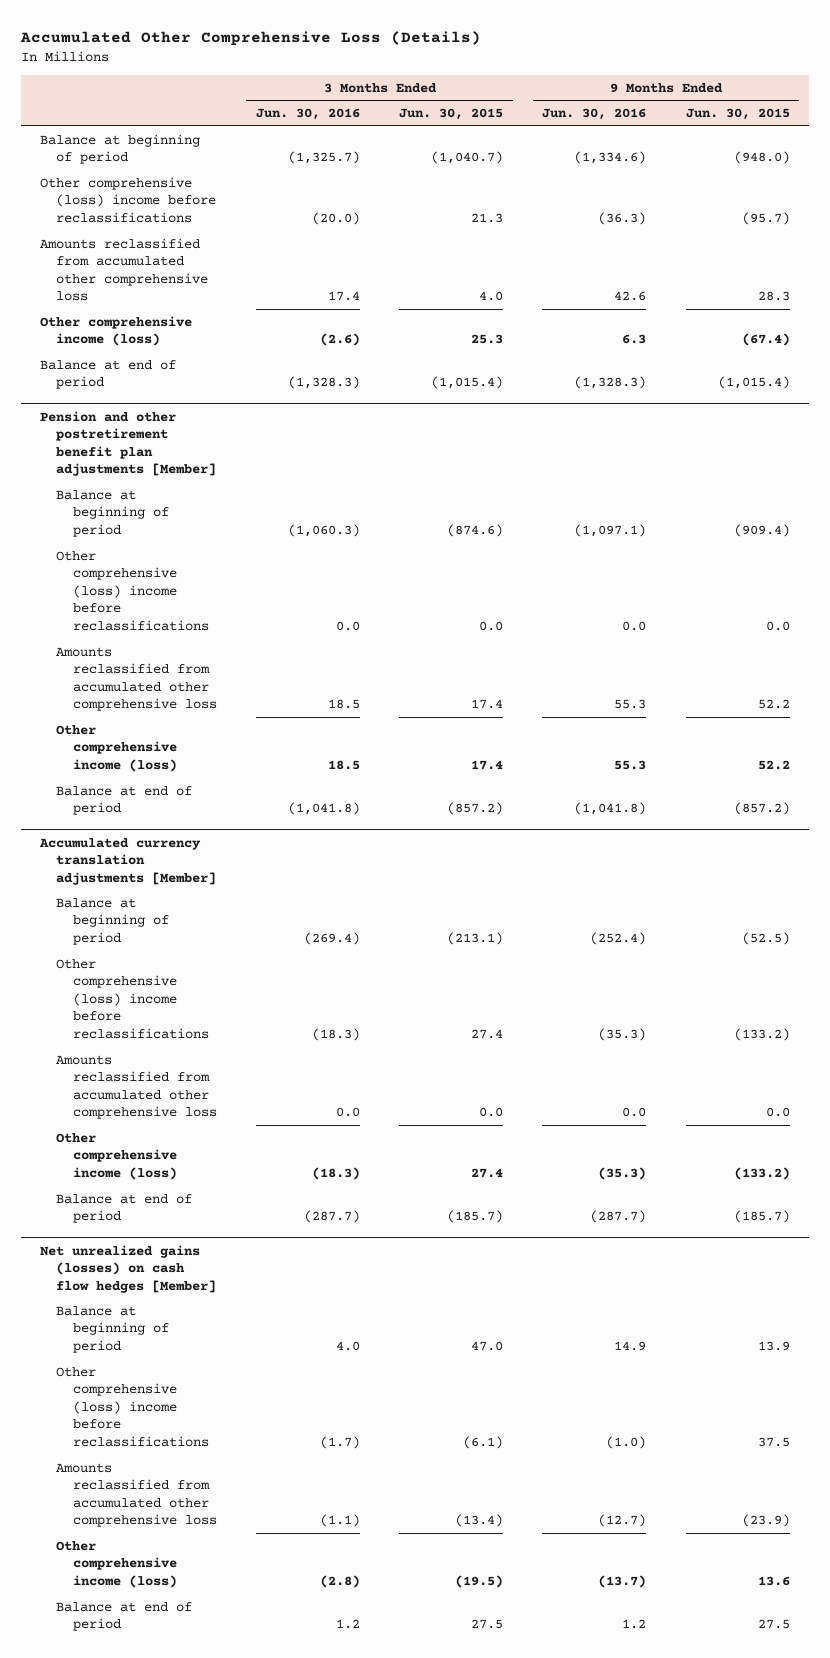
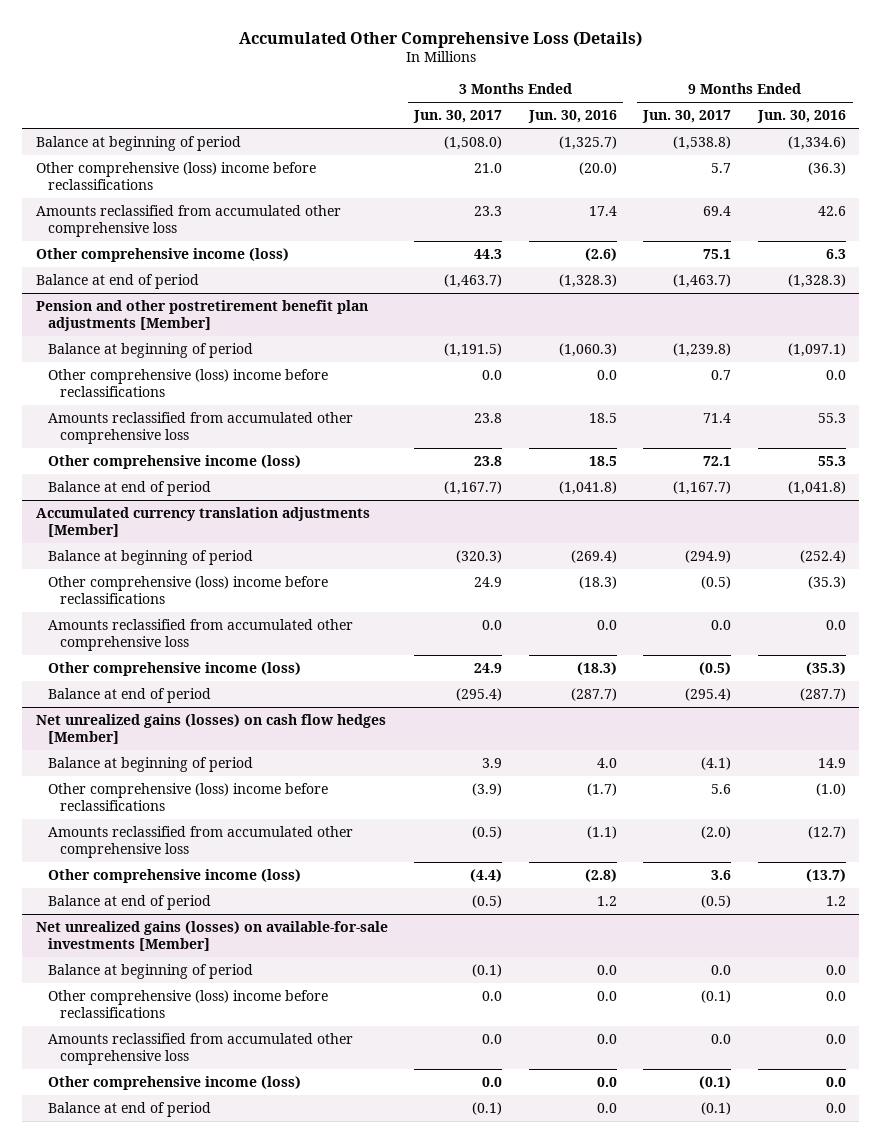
- | 3 Months Ended Jun. 30, 2016 | 3 Months Ended Jun. 30, 2015 | 9 Months Ended Jun. 30, 2016 | 9 Months Ended Jun. 30, 2015
+ | 3 Months Ended Jun. 30, 2017 | 3 Months Ended Jun. 30, 2016 | 9 Months Ended Jun. 30, 2017 | 9 Months Ended Jun. 30, 2016
+ Net unrealized gains (losses) on available-for-sale investments [Member]
+ Balance at beginning of period | (0.1) | 0.0 | 0.0 | 0.0
+ Other comprehensive (loss) income before reclassifications | 0.0 | 0.0 | (0.1) | 0.0
+ Amounts reclassified from accumulated other comprehensive loss | 0.0 | 0.0 | 0.0 | 0.0
+ Other comprehensive income (loss) | 0.0 | 0.0 | (0.1) | 0.0
+ Balance at end of period | (0.1) | 0.0 | (0.1) | 0.0

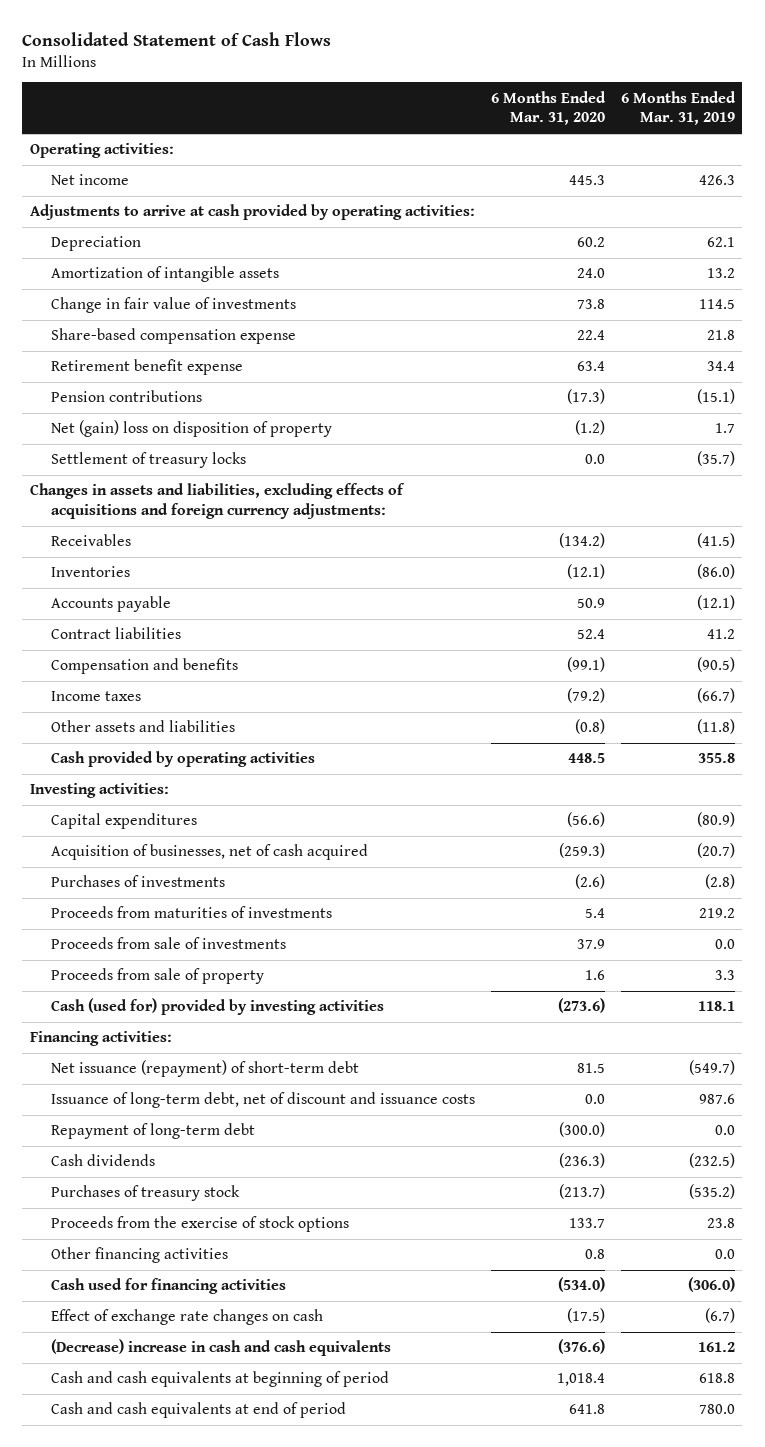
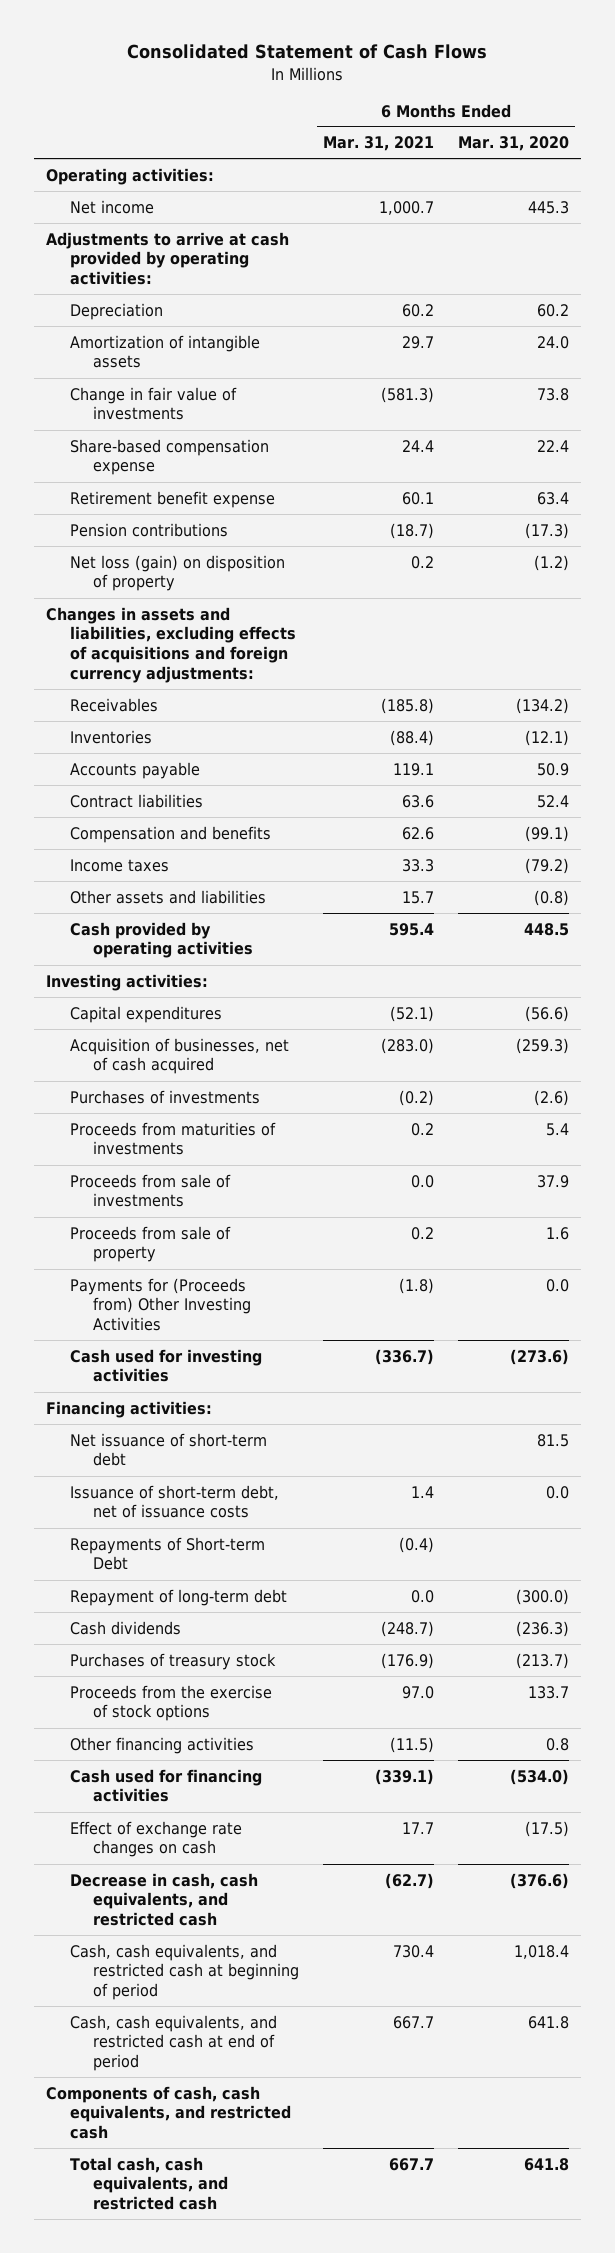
- | 6 Months Ended Mar. 31, 2020 | 6 Months Ended Mar. 31, 2019
+ | 6 Months Ended Mar. 31, 2021 | 6 Months Ended Mar. 31, 2020
- Net (gain) loss on disposition of property | (1.2) | 1.7
- Settlement of treasury locks | 0.0 | (35.7)
+ Net loss (gain) on disposition of property | 0.2 | (1.2)
- Cash (used for) provided by investing activities | (273.6) | 118.1
+ Payments for (Proceeds from) Other Investing Activities | (1.8) | 0.0
+ Cash used for investing activities | (336.7) | (273.6)
- Net issuance (repayment) of short-term debt | 81.5 | (549.7)
- Issuance of long-term debt, net of discount and issuance costs | 0.0 | 987.6
+ Net issuance of short-term debt | | 81.5
+ Issuance of short-term debt, net of issuance costs | 1.4 | 0.0
+ Repayments of Short-term Debt | (0.4) |
- (Decrease) increase in cash and cash equivalents | (376.6) | 161.2
- Cash and cash equivalents at beginning of period | 1,018.4 | 618.8
- Cash and cash equivalents at end of period | 641.8 | 780.0
+ Decrease in cash, cash equivalents, and restricted cash | (62.7) | (376.6)
+ Cash, cash equivalents, and restricted cash at beginning of period | 730.4 | 1,018.4
+ Cash, cash equivalents, and restricted cash at end of period | 667.7 | 641.8
+ Components of cash, cash equivalents, and restricted cash
+ Total cash, cash equivalents, and restricted cash | 667.7 | 641.8

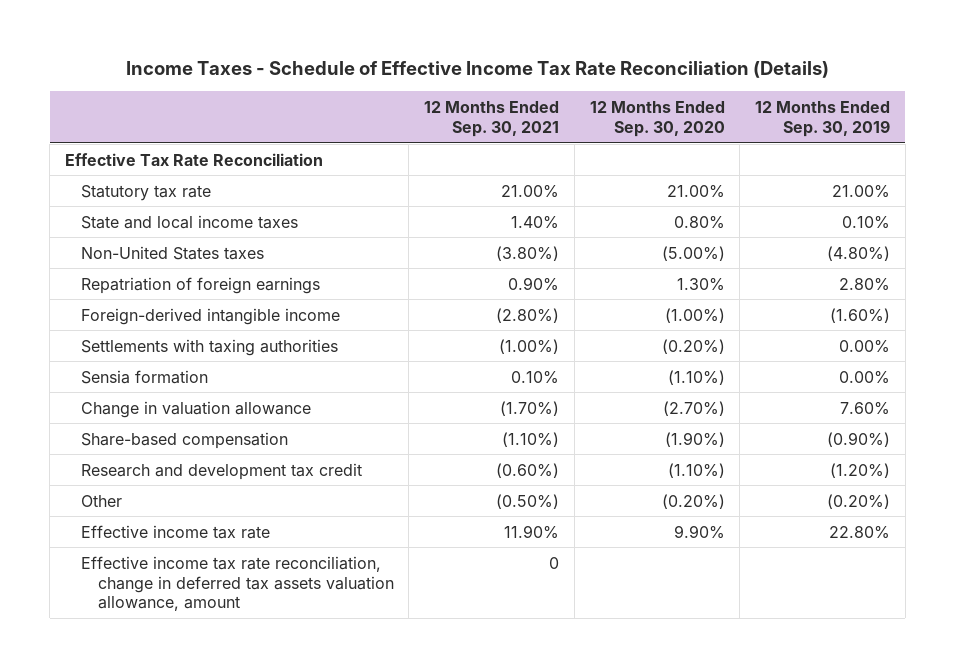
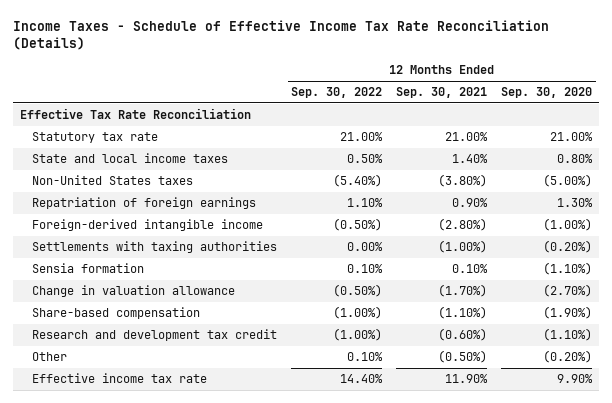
- | 12 Months Ended Sep. 30, 2021 | 12 Months Ended Sep. 30, 2020 | 12 Months Ended Sep. 30, 2019
+ | 12 Months Ended Sep. 30, 2022 | 12 Months Ended Sep. 30, 2021 | 12 Months Ended Sep. 30, 2020
- Effective income tax rate reconciliation, change in deferred tax assets valuation allowance, amount | 0 | |

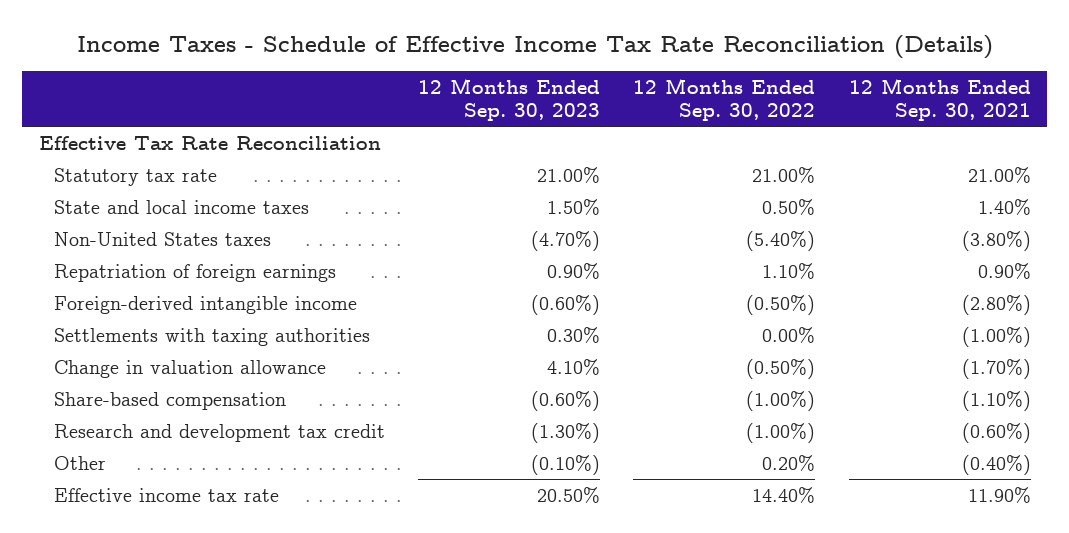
- | 12 Months Ended Sep. 30, 2022 | 12 Months Ended Sep. 30, 2021 | 12 Months Ended Sep. 30, 2020
+ | 12 Months Ended Sep. 30, 2023 | 12 Months Ended Sep. 30, 2022 | 12 Months Ended Sep. 30, 2021
- Sensia formation | 0.10% | 0.10% | (1.10%)
- Other | 0.10% | (0.50%) | (0.20%)
+ Other | (0.10%) | 0.20% | (0.40%)

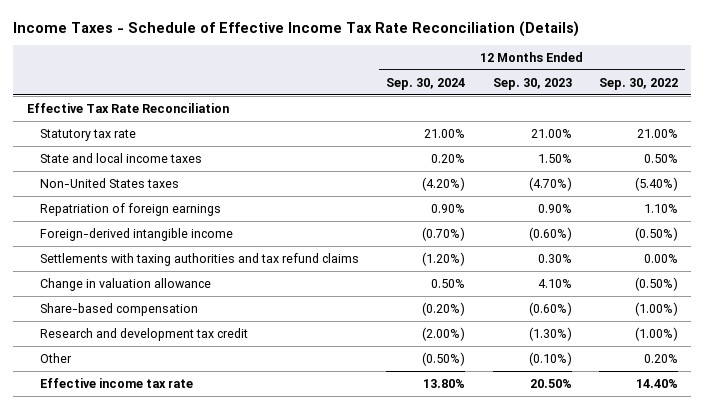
- | 12 Months Ended Sep. 30, 2023 | 12 Months Ended Sep. 30, 2022 | 12 Months Ended Sep. 30, 2021
+ | 12 Months Ended Sep. 30, 2024 | 12 Months Ended Sep. 30, 2023 | 12 Months Ended Sep. 30, 2022
- Settlements with taxing authorities | 0.30% | 0.00% | (1.00%)
+ Settlements with taxing authorities and tax refund claims | (1.20%) | 0.30% | 0.00%

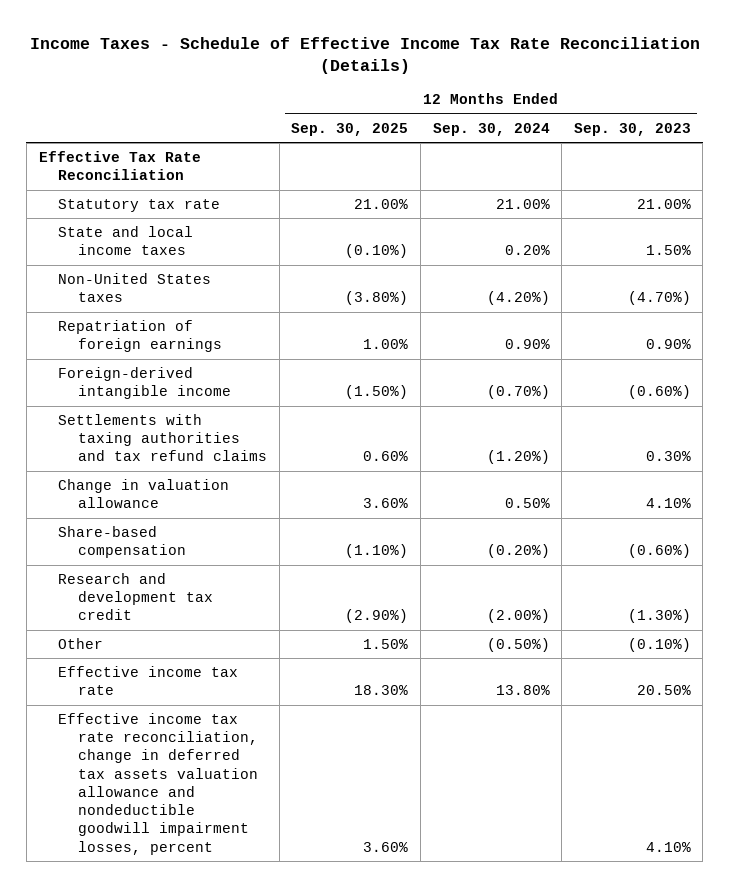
- | 12 Months Ended Sep. 30, 2024 | 12 Months Ended Sep. 30, 2023 | 12 Months Ended Sep. 30, 2022
+ | 12 Months Ended Sep. 30, 2025 | 12 Months Ended Sep. 30, 2024 | 12 Months Ended Sep. 30, 2023
+ Effective income tax rate reconciliation, change in deferred tax assets valuation allowance and nondeductible goodwill impairment losses, percent | 3.60% | | 4.10%

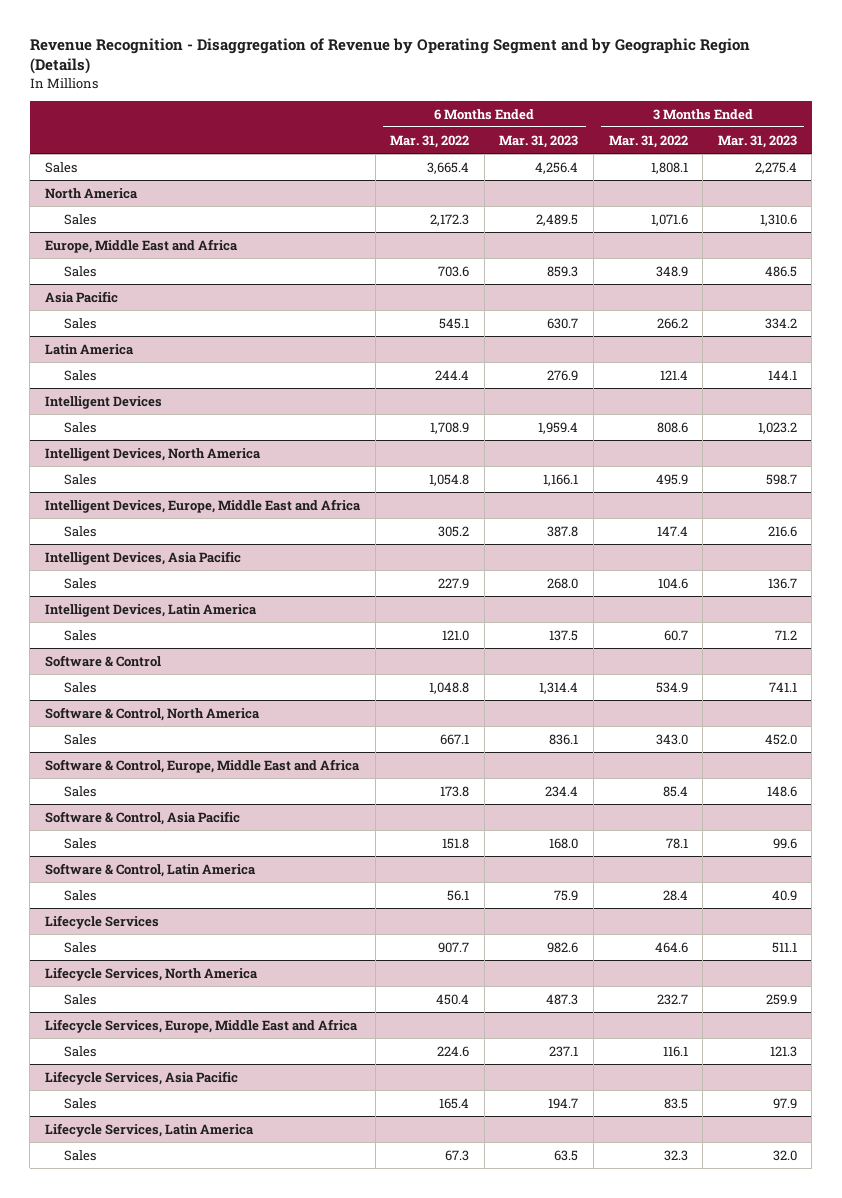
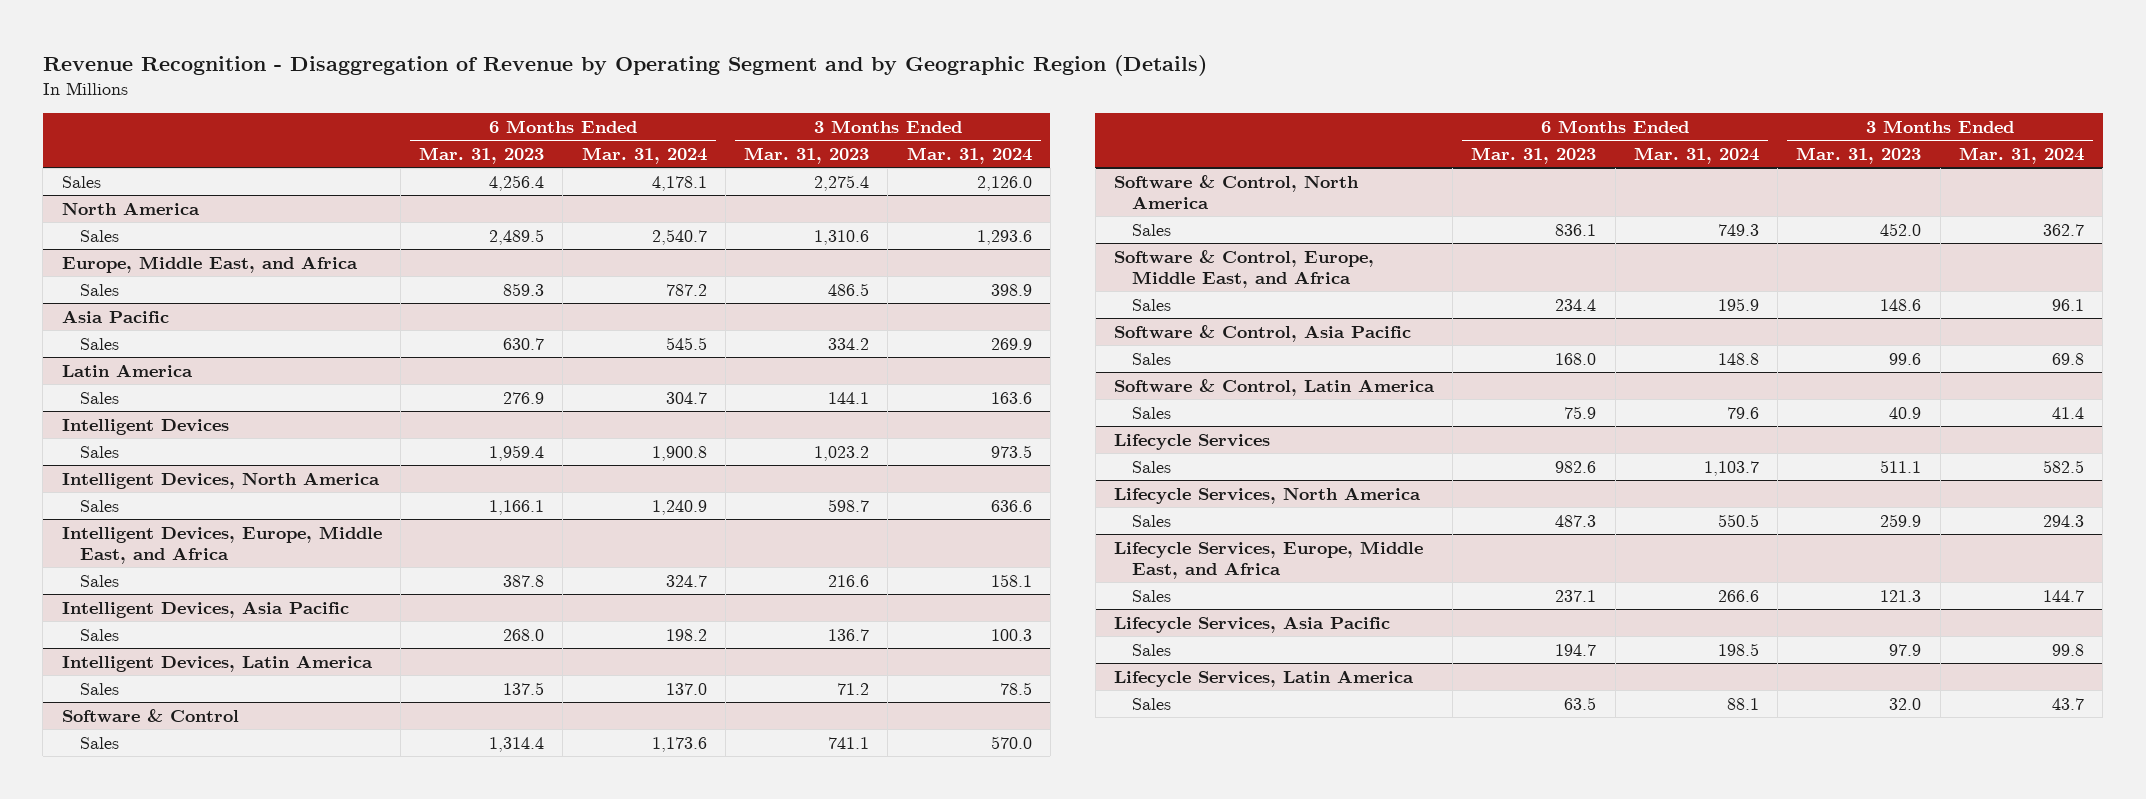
- | 6 Months Ended Mar. 31, 2022 | 6 Months Ended Mar. 31, 2023 | 3 Months Ended Mar. 31, 2022 | 3 Months Ended Mar. 31, 2023
+ | 6 Months Ended Mar. 31, 2023 | 6 Months Ended Mar. 31, 2024 | 3 Months Ended Mar. 31, 2023 | 3 Months Ended Mar. 31, 2024
- Europe, Middle East and Africa
+ Europe, Middle East, and Africa
- Intelligent Devices, Europe, Middle East and Africa
+ Intelligent Devices, Europe, Middle East, and Africa
- Software & Control, Europe, Middle East and Africa
+ Software & Control, Europe, Middle East, and Africa
- Lifecycle Services, Europe, Middle East and Africa
+ Lifecycle Services, Europe, Middle East, and Africa

